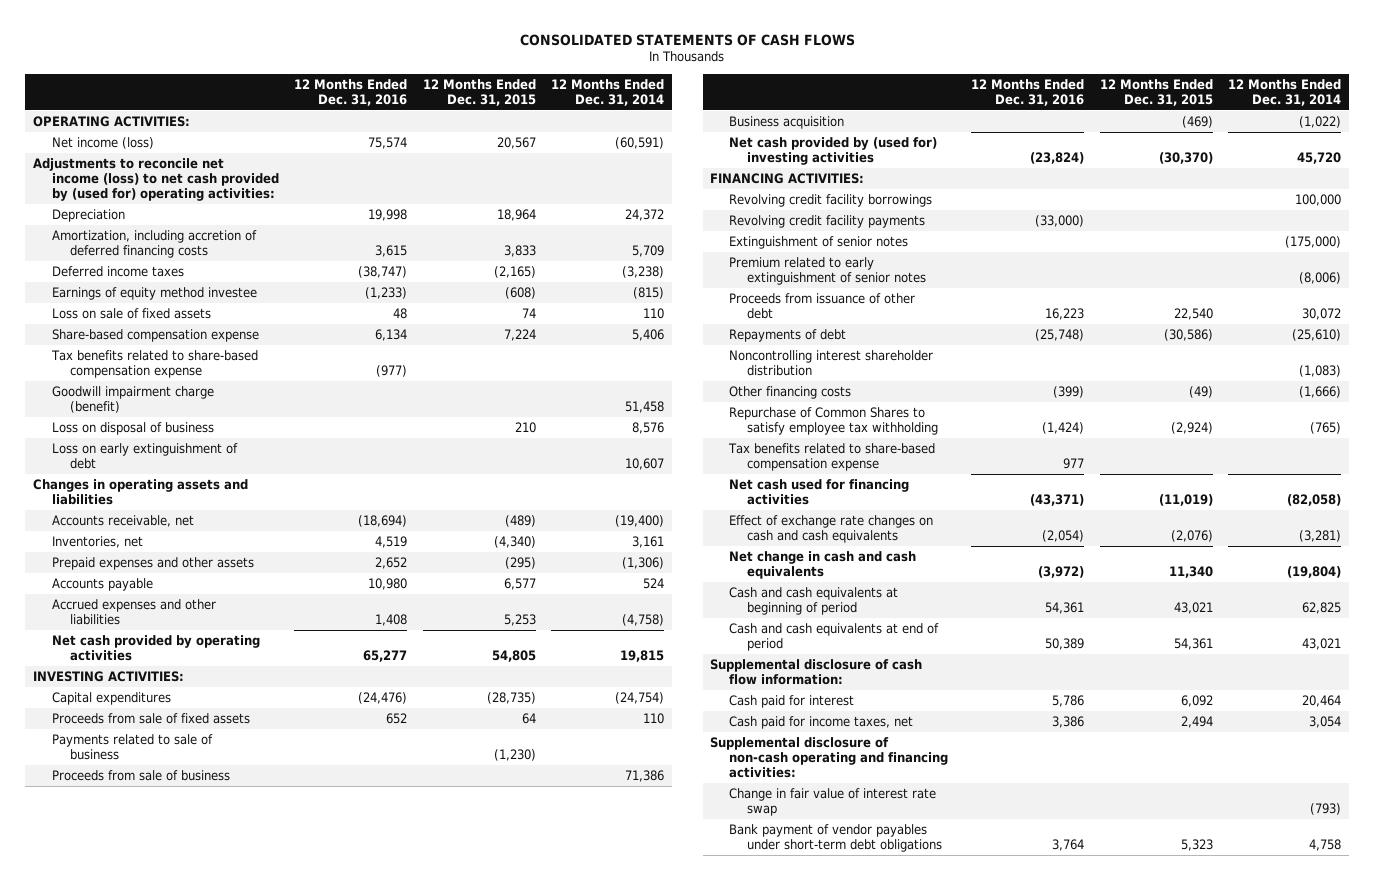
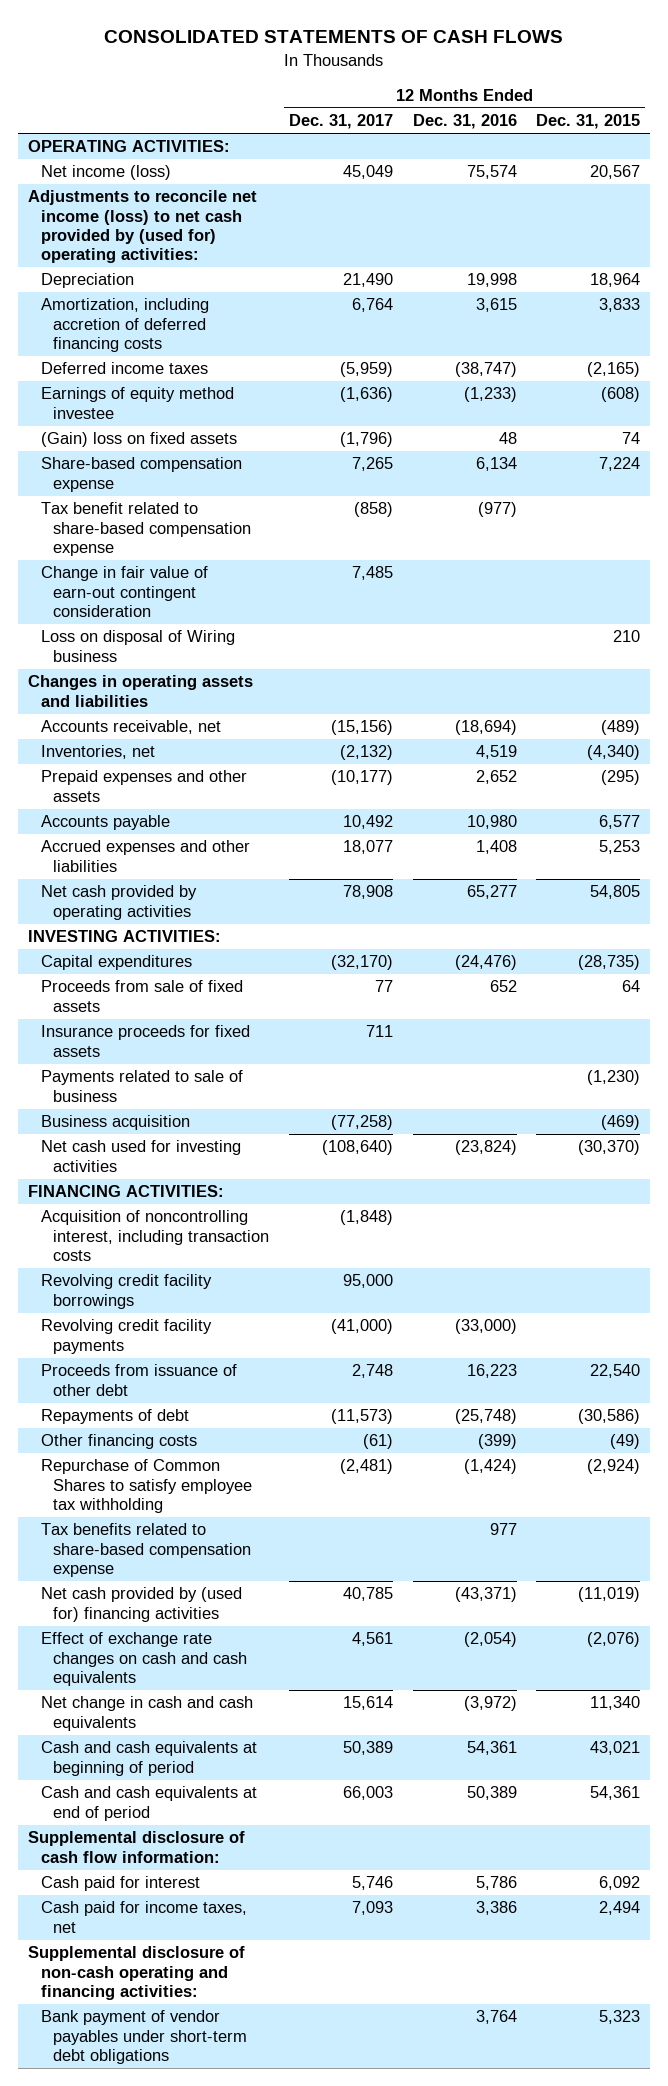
- | 12 Months Ended Dec. 31, 2016 | 12 Months Ended Dec. 31, 2015 | 12 Months Ended Dec. 31, 2014
+ | 12 Months Ended Dec. 31, 2017 | 12 Months Ended Dec. 31, 2016 | 12 Months Ended Dec. 31, 2015
- Loss on sale of fixed assets | 48 | 74 | 110
+ (Gain) loss on fixed assets | (1,796) | 48 | 74
- Tax benefits related to share-based compensation expense | (977) | |
- Goodwill impairment charge (benefit) | | | 51,458
- Loss on disposal of business | | 210 | 8,576
- Loss on early extinguishment of debt | | | 10,607
+ Tax benefit related to share-based compensation expense | (858) | (977) |
+ Change in fair value of earn-out contingent consideration | 7,485 | |
+ Loss on disposal of Wiring business | | | 210
+ Insurance proceeds for fixed assets | 711 | |
- Proceeds from sale of business | | | 71,386
- Net cash provided by (used for) investing activities | (23,824) | (30,370) | 45,720
+ Net cash used for investing activities | (108,640) | (23,824) | (30,370)
+ Acquisition of noncontrolling interest, including transaction costs | (1,848) | |
- Extinguishment of senior notes | | | (175,000)
- Premium related to early extinguishment of senior notes | | | (8,006)
- Noncontrolling interest shareholder distribution | | | (1,083)
- Net cash used for financing activities | (43,371) | (11,019) | (82,058)
+ Net cash provided by (used for) financing activities | 40,785 | (43,371) | (11,019)
- Change in fair value of interest rate swap | | | (793)

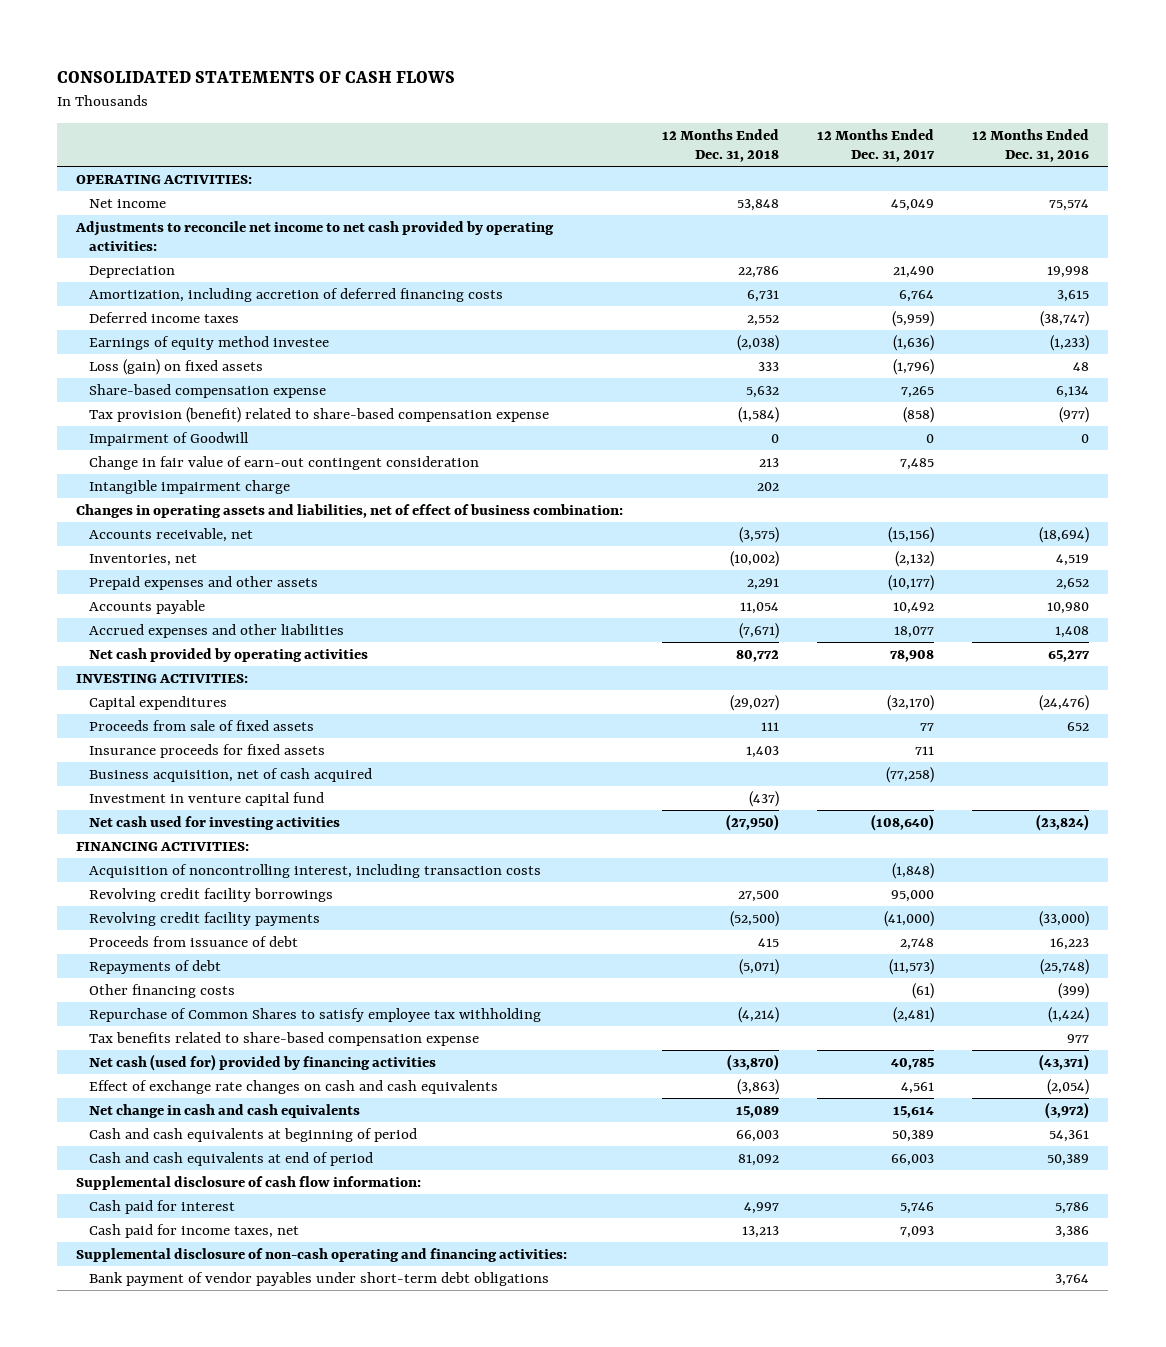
- | 12 Months Ended Dec. 31, 2017 | 12 Months Ended Dec. 31, 2016 | 12 Months Ended Dec. 31, 2015
+ | 12 Months Ended Dec. 31, 2018 | 12 Months Ended Dec. 31, 2017 | 12 Months Ended Dec. 31, 2016
- Net income (loss) | 45,049 | 75,574 | 20,567
- Adjustments to reconcile net income (loss) to net cash provided by (used for) operating activities:
+ Net income | 53,848 | 45,049 | 75,574
+ Adjustments to reconcile net income to net cash provided by operating activities:
- (Gain) loss on fixed assets | (1,796) | 48 | 74
+ Loss (gain) on fixed assets | 333 | (1,796) | 48
- Tax benefit related to share-based compensation expense | (858) | (977) |
+ Tax provision (benefit) related to share-based compensation expense | (1,584) | (858) | (977)
+ Impairment of Goodwill | 0 | 0 | 0
- Loss on disposal of Wiring business | | | 210
- Changes in operating assets and liabilities
+ Intangible impairment charge | 202 | |
+ Changes in operating assets and liabilities, net of effect of business combination:
- Payments related to sale of business | | | (1,230)
- Business acquisition | (77,258) | | (469)
+ Business acquisition, net of cash acquired | | (77,258) |
+ Investment in venture capital fund | (437) | |
- Proceeds from issuance of other debt | 2,748 | 16,223 | 22,540
+ Proceeds from issuance of debt | 415 | 2,748 | 16,223
- Net cash provided by (used for) financing activities | 40,785 | (43,371) | (11,019)
+ Net cash (used for) provided by financing activities | (33,870) | 40,785 | (43,371)

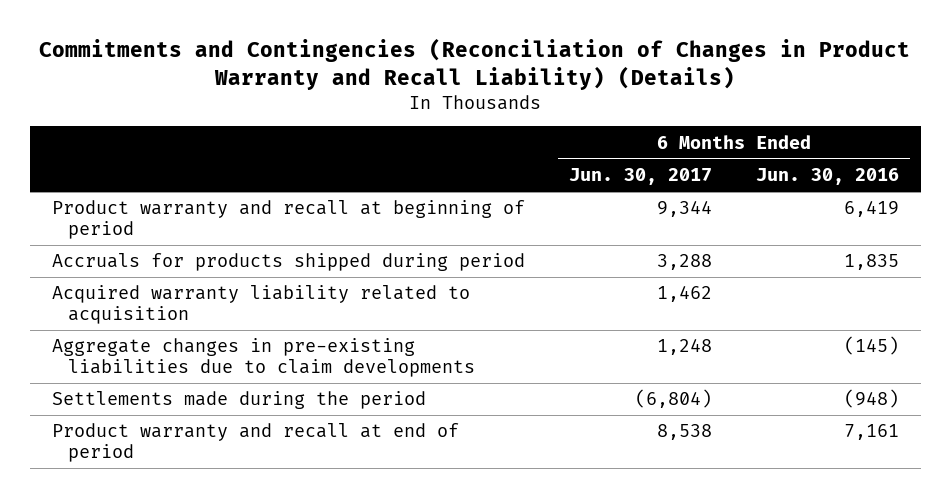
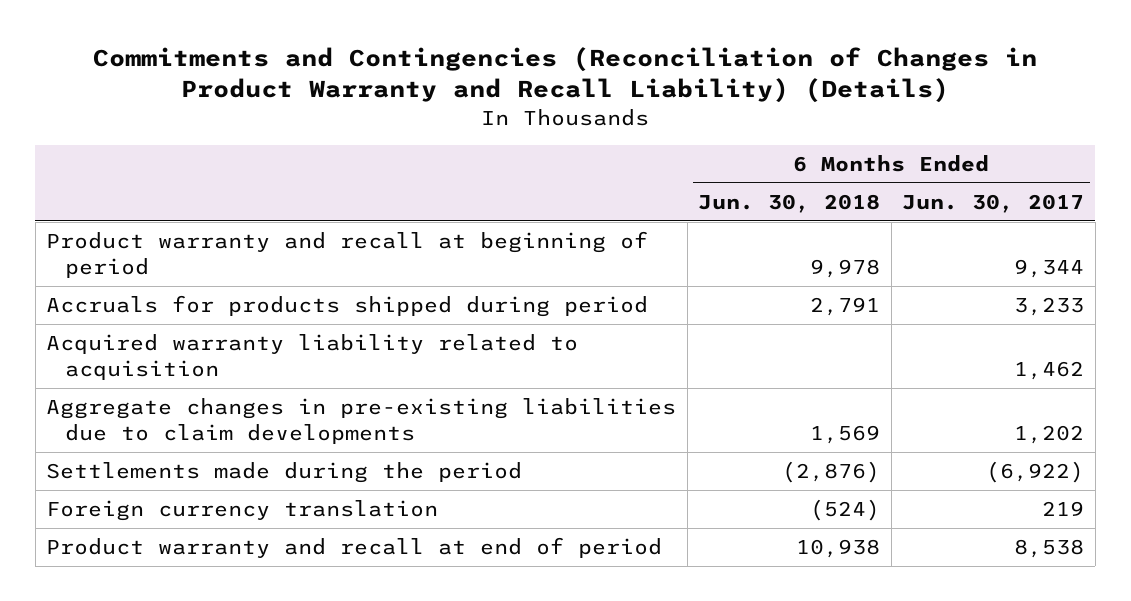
- | 6 Months Ended Jun. 30, 2017 | 6 Months Ended Jun. 30, 2016
+ | 6 Months Ended Jun. 30, 2018 | 6 Months Ended Jun. 30, 2017
- Accruals for products shipped during period | 3,288 | 1,835
+ Accruals for products shipped during period | 2,791 | 3,233
- Aggregate changes in pre-existing liabilities due to claim developments | 1,248 | (145)
- Settlements made during the period | (6,804) | (948)
+ Aggregate changes in pre-existing liabilities due to claim developments | 1,569 | 1,202
+ Settlements made during the period | (2,876) | (6,922)
+ Foreign currency translation | (524) | 219

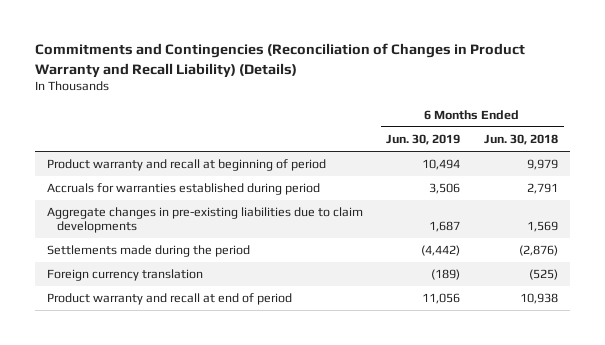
- | 6 Months Ended Jun. 30, 2018 | 6 Months Ended Jun. 30, 2017
+ | 6 Months Ended Jun. 30, 2019 | 6 Months Ended Jun. 30, 2018
- Product warranty and recall at beginning of period | 9,978 | 9,344
- Accruals for products shipped during period | 2,791 | 3,233
- Acquired warranty liability related to acquisition | | 1,462
+ Product warranty and recall at beginning of period | 10,494 | 9,979
+ Accruals for warranties established during period | 3,506 | 2,791
- Foreign currency translation | (524) | 219
+ Foreign currency translation | (189) | (525)

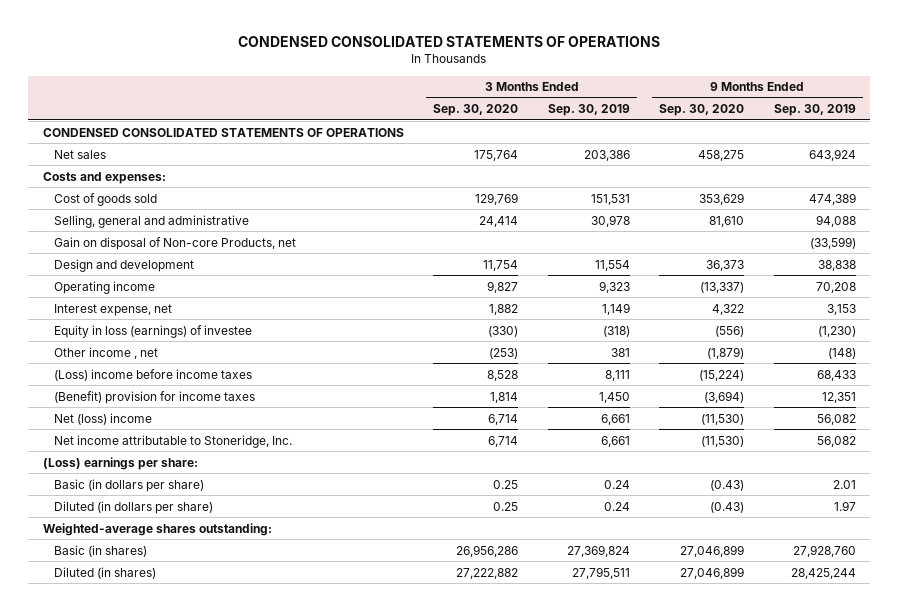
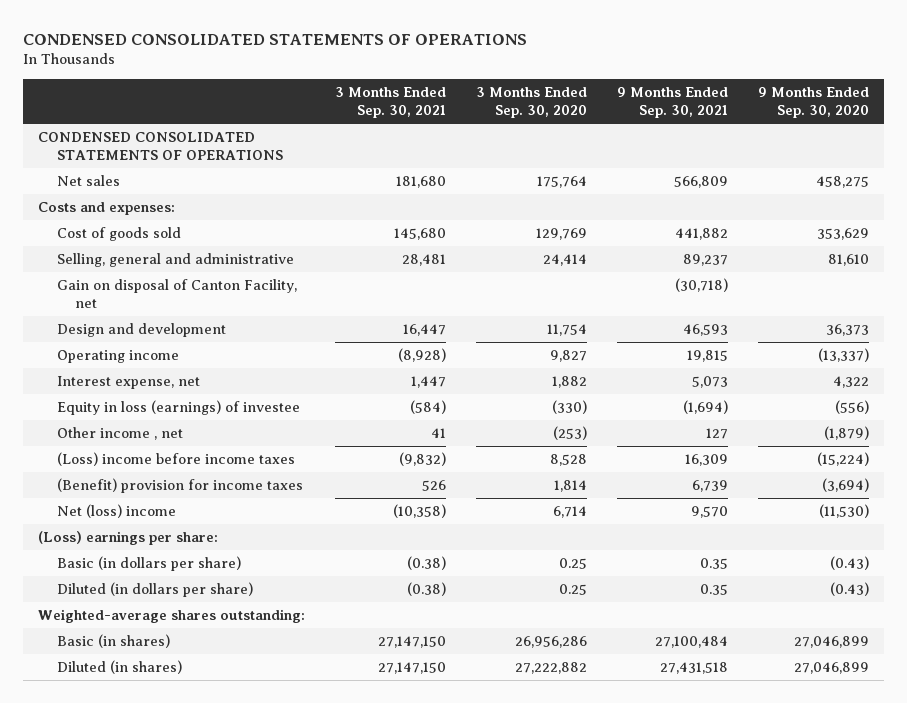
- | 3 Months Ended Sep. 30, 2020 | 3 Months Ended Sep. 30, 2019 | 9 Months Ended Sep. 30, 2020 | 9 Months Ended Sep. 30, 2019
+ | 3 Months Ended Sep. 30, 2021 | 3 Months Ended Sep. 30, 2020 | 9 Months Ended Sep. 30, 2021 | 9 Months Ended Sep. 30, 2020
- Gain on disposal of Non-core Products, net | | | | (33,599)
+ Gain on disposal of Canton Facility, net | | | (30,718) |
- Net income attributable to Stoneridge, Inc. | 6,714 | 6,661 | (11,530) | 56,082

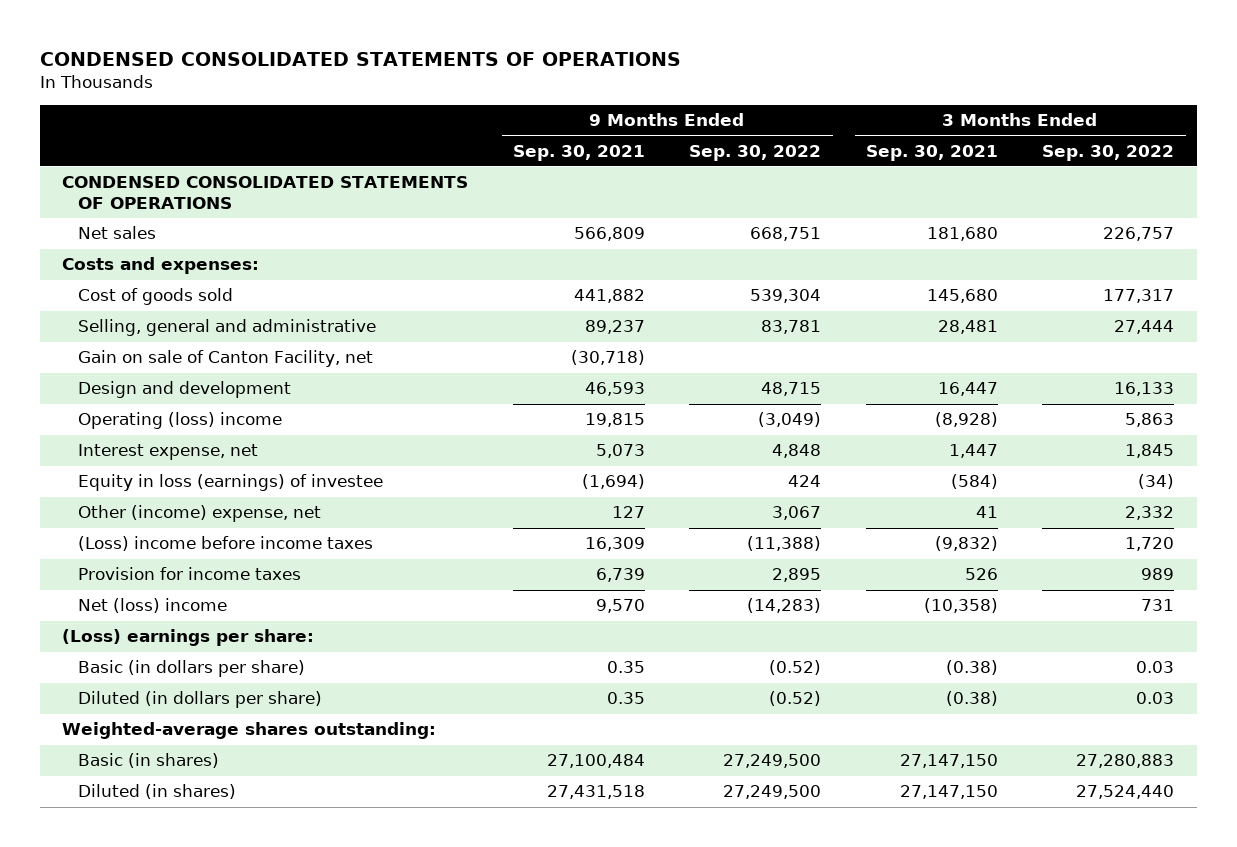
- | 3 Months Ended Sep. 30, 2021 | 3 Months Ended Sep. 30, 2020 | 9 Months Ended Sep. 30, 2021 | 9 Months Ended Sep. 30, 2020
+ | 9 Months Ended Sep. 30, 2021 | 9 Months Ended Sep. 30, 2022 | 3 Months Ended Sep. 30, 2021 | 3 Months Ended Sep. 30, 2022
- Gain on disposal of Canton Facility, net | | | (30,718) |
+ Gain on sale of Canton Facility, net | (30,718) | | |
- Operating income | (8,928) | 9,827 | 19,815 | (13,337)
+ Operating (loss) income | 19,815 | (3,049) | (8,928) | 5,863
- Other income , net | 41 | (253) | 127 | (1,879)
+ Other (income) expense, net | 127 | 3,067 | 41 | 2,332
- (Benefit) provision for income taxes | 526 | 1,814 | 6,739 | (3,694)
+ Provision for income taxes | 6,739 | 2,895 | 526 | 989

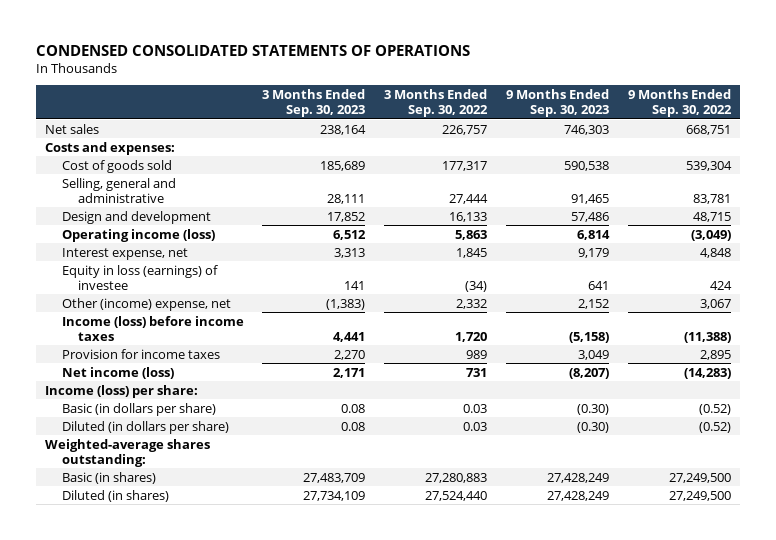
- | 9 Months Ended Sep. 30, 2021 | 9 Months Ended Sep. 30, 2022 | 3 Months Ended Sep. 30, 2021 | 3 Months Ended Sep. 30, 2022
+ | 3 Months Ended Sep. 30, 2023 | 3 Months Ended Sep. 30, 2022 | 9 Months Ended Sep. 30, 2023 | 9 Months Ended Sep. 30, 2022
- CONDENSED CONSOLIDATED STATEMENTS OF OPERATIONS
- Gain on sale of Canton Facility, net | (30,718) | | |
- Operating (loss) income | 19,815 | (3,049) | (8,928) | 5,863
+ Operating income (loss) | 6,512 | 5,863 | 6,814 | (3,049)
- (Loss) income before income taxes | 16,309 | (11,388) | (9,832) | 1,720
+ Income (loss) before income taxes | 4,441 | 1,720 | (5,158) | (11,388)
- Net (loss) income | 9,570 | (14,283) | (10,358) | 731
- (Loss) earnings per share:
+ Net income (loss) | 2,171 | 731 | (8,207) | (14,283)
+ Income (loss) per share:

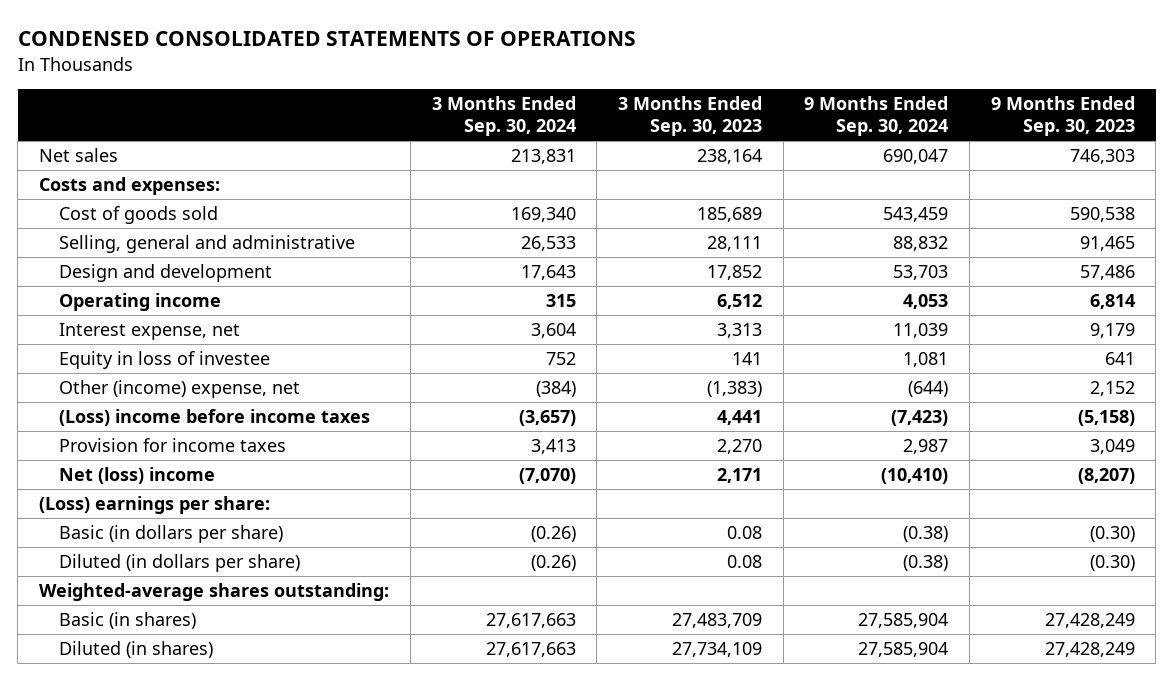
- | 3 Months Ended Sep. 30, 2023 | 3 Months Ended Sep. 30, 2022 | 9 Months Ended Sep. 30, 2023 | 9 Months Ended Sep. 30, 2022
+ | 3 Months Ended Sep. 30, 2024 | 3 Months Ended Sep. 30, 2023 | 9 Months Ended Sep. 30, 2024 | 9 Months Ended Sep. 30, 2023
- Operating income (loss) | 6,512 | 5,863 | 6,814 | (3,049)
+ Operating income | 315 | 6,512 | 4,053 | 6,814
- Equity in loss (earnings) of investee | 141 | (34) | 641 | 424
+ Equity in loss of investee | 752 | 141 | 1,081 | 641
- Income (loss) before income taxes | 4,441 | 1,720 | (5,158) | (11,388)
+ (Loss) income before income taxes | (3,657) | 4,441 | (7,423) | (5,158)
- Net income (loss) | 2,171 | 731 | (8,207) | (14,283)
- Income (loss) per share:
+ Net (loss) income | (7,070) | 2,171 | (10,410) | (8,207)
+ (Loss) earnings per share:

